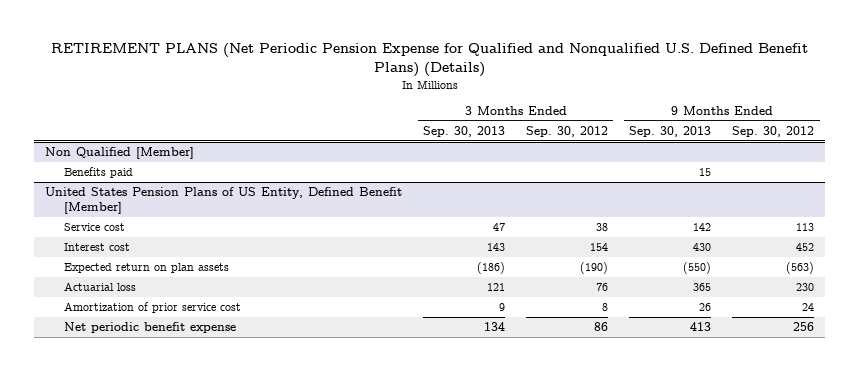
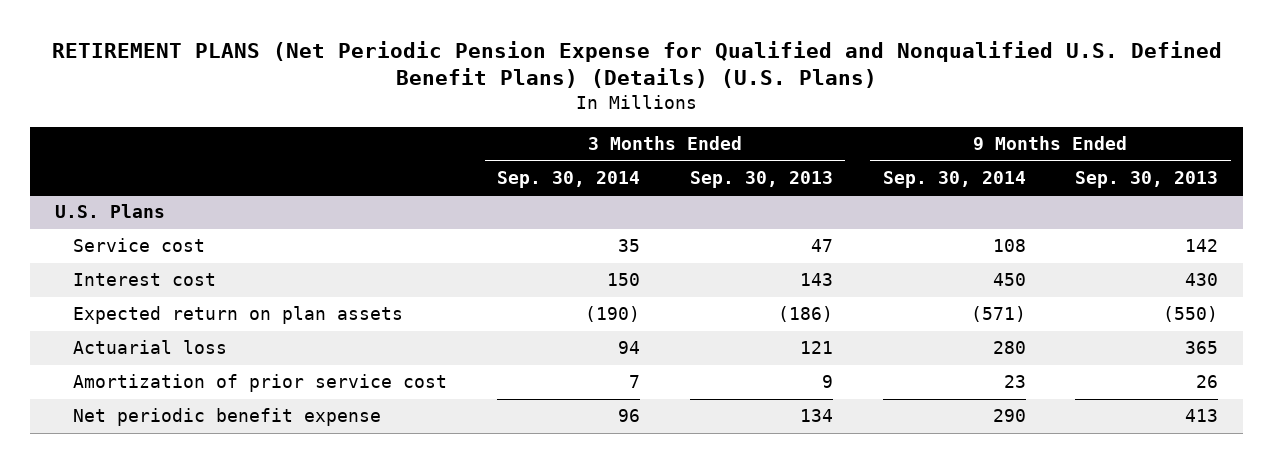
- RETIREMENT PLANS (Net Periodic Pension Expense for Qualified and Nonqualified U.S. Defined Benefit Plans) (Details)
+ RETIREMENT PLANS (Net Periodic Pension Expense for Qualified and Nonqualified U.S. Defined Benefit Plans) (Details) (U.S. Plans)
- | 3 Months Ended Sep. 30, 2013 | 3 Months Ended Sep. 30, 2012 | 9 Months Ended Sep. 30, 2013 | 9 Months Ended Sep. 30, 2012
+ | 3 Months Ended Sep. 30, 2014 | 3 Months Ended Sep. 30, 2013 | 9 Months Ended Sep. 30, 2014 | 9 Months Ended Sep. 30, 2013
- Non Qualified [Member]
- Benefits paid | | | 15 |
- United States Pension Plans of US Entity, Defined Benefit [Member]
+ U.S. Plans

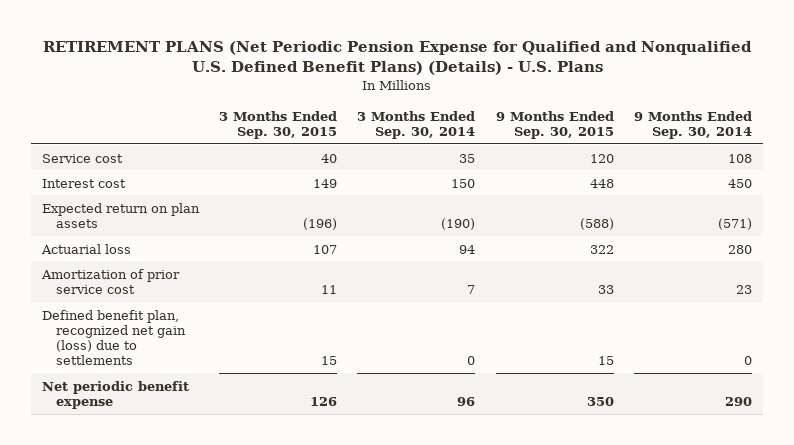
- RETIREMENT PLANS (Net Periodic Pension Expense for Qualified and Nonqualified U.S. Defined Benefit Plans) (Details) (U.S. Plans)
+ RETIREMENT PLANS (Net Periodic Pension Expense for Qualified and Nonqualified U.S. Defined Benefit Plans) (Details) - U.S. Plans
- | 3 Months Ended Sep. 30, 2014 | 3 Months Ended Sep. 30, 2013 | 9 Months Ended Sep. 30, 2014 | 9 Months Ended Sep. 30, 2013
+ | 3 Months Ended Sep. 30, 2015 | 3 Months Ended Sep. 30, 2014 | 9 Months Ended Sep. 30, 2015 | 9 Months Ended Sep. 30, 2014
- U.S. Plans
+ Defined benefit plan, recognized net gain (loss) due to settlements | 15 | 0 | 15 | 0

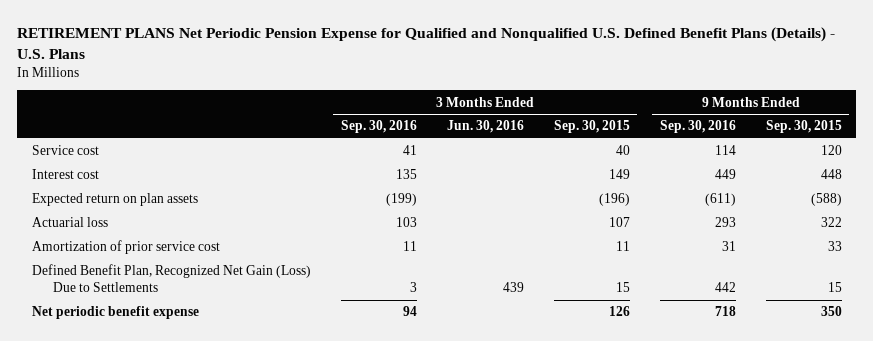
- RETIREMENT PLANS (Net Periodic Pension Expense for Qualified and Nonqualified U.S. Defined Benefit Plans) (Details) - U.S. Plans
+ RETIREMENT PLANS Net Periodic Pension Expense for Qualified and Nonqualified U.S. Defined Benefit Plans (Details) - U.S. Plans
- | 3 Months Ended Sep. 30, 2015 | 3 Months Ended Sep. 30, 2014 | 9 Months Ended Sep. 30, 2015 | 9 Months Ended Sep. 30, 2014
+ | 3 Months Ended Sep. 30, 2016 | 3 Months Ended Jun. 30, 2016 | 3 Months Ended Sep. 30, 2015 | 9 Months Ended Sep. 30, 2016 | 9 Months Ended Sep. 30, 2015
- Defined benefit plan, recognized net gain (loss) due to settlements | 15 | 0 | 15 | 0
+ Defined Benefit Plan, Recognized Net Gain (Loss) Due to Settlements | 3 | 439 | 15 | 442 | 15

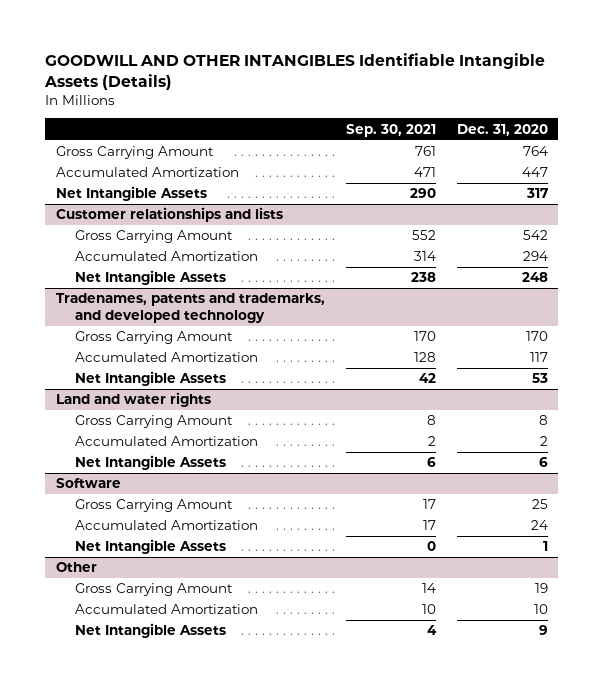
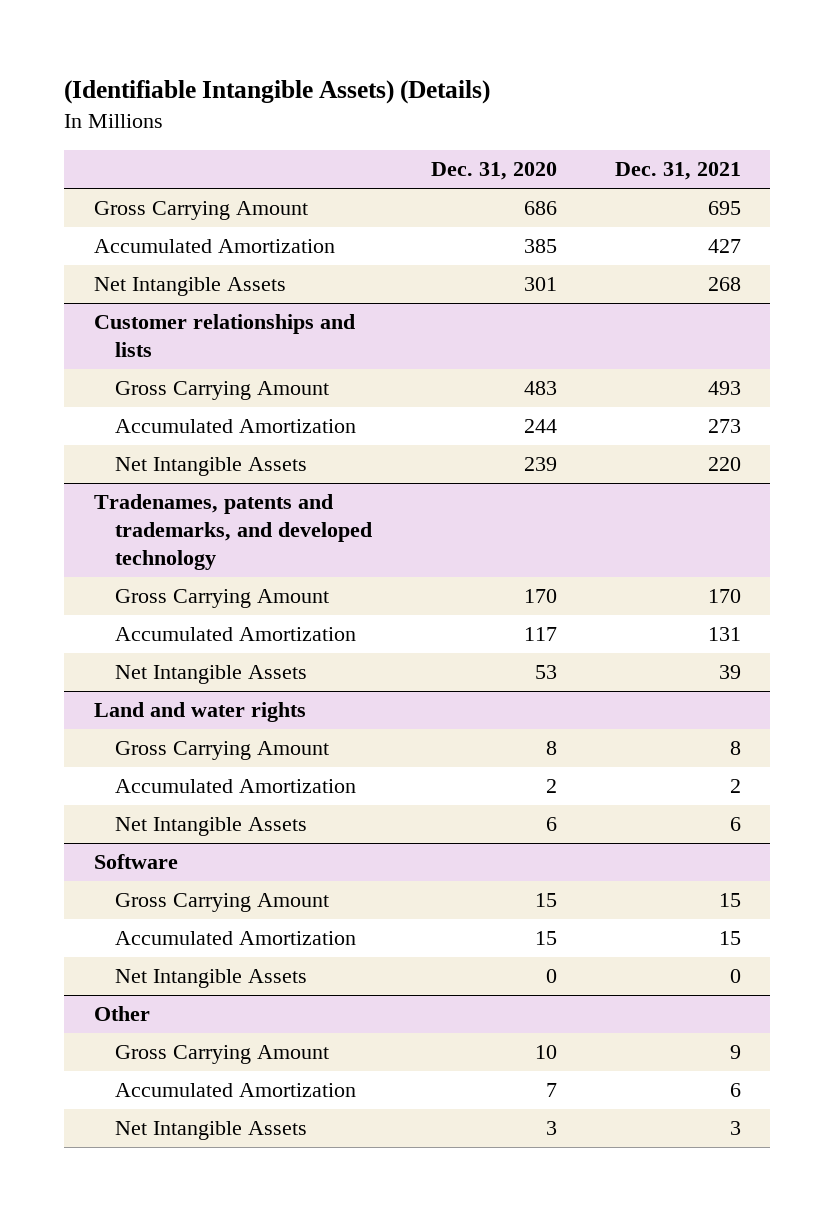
- GOODWILL AND OTHER INTANGIBLES Identifiable Intangible Assets (Details)
+ (Identifiable Intangible Assets) (Details)
- | Sep. 30, 2021 | Dec. 31, 2020
+ | Dec. 31, 2020 | Dec. 31, 2021
- Gross Carrying Amount | 761 | 764
- Accumulated Amortization | 471 | 447
- Net Intangible Assets | 290 | 317
+ Gross Carrying Amount | 686 | 695
+ Accumulated Amortization | 385 | 427
+ Net Intangible Assets | 301 | 268
@ Customer relationships and lists
- Gross Carrying Amount | 552 | 542
- Accumulated Amortization | 314 | 294
- Net Intangible Assets | 238 | 248
+ Gross Carrying Amount | 483 | 493
+ Accumulated Amortization | 244 | 273
+ Net Intangible Assets | 239 | 220
@ Software
- Gross Carrying Amount | 17 | 25
- Accumulated Amortization | 17 | 24
- Net Intangible Assets | 0 | 1
+ Gross Carrying Amount | 15 | 15
+ Accumulated Amortization | 15 | 15
+ Net Intangible Assets | 0 | 0
@ Other
- Gross Carrying Amount | 14 | 19
- Accumulated Amortization | 10 | 10
- Net Intangible Assets | 4 | 9
+ Gross Carrying Amount | 10 | 9
+ Accumulated Amortization | 7 | 6
+ Net Intangible Assets | 3 | 3

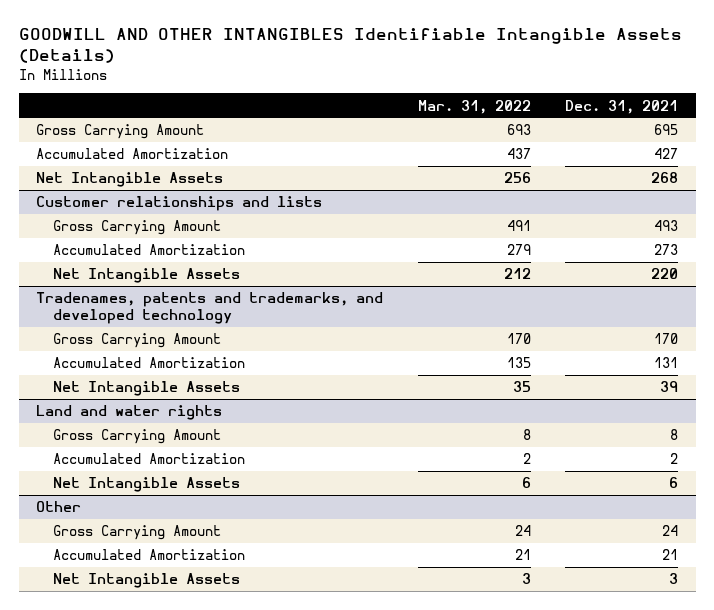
- (Identifiable Intangible Assets) (Details)
+ GOODWILL AND OTHER INTANGIBLES Identifiable Intangible Assets (Details)
- | Dec. 31, 2020 | Dec. 31, 2021
+ | Mar. 31, 2022 | Dec. 31, 2021
- Software
- Gross Carrying Amount | 15 | 15
- Accumulated Amortization | 15 | 15
- Net Intangible Assets | 0 | 0
@ Other
- Gross Carrying Amount | 10 | 9
- Accumulated Amortization | 7 | 6
+ Gross Carrying Amount | 24 | 24
+ Accumulated Amortization | 21 | 21

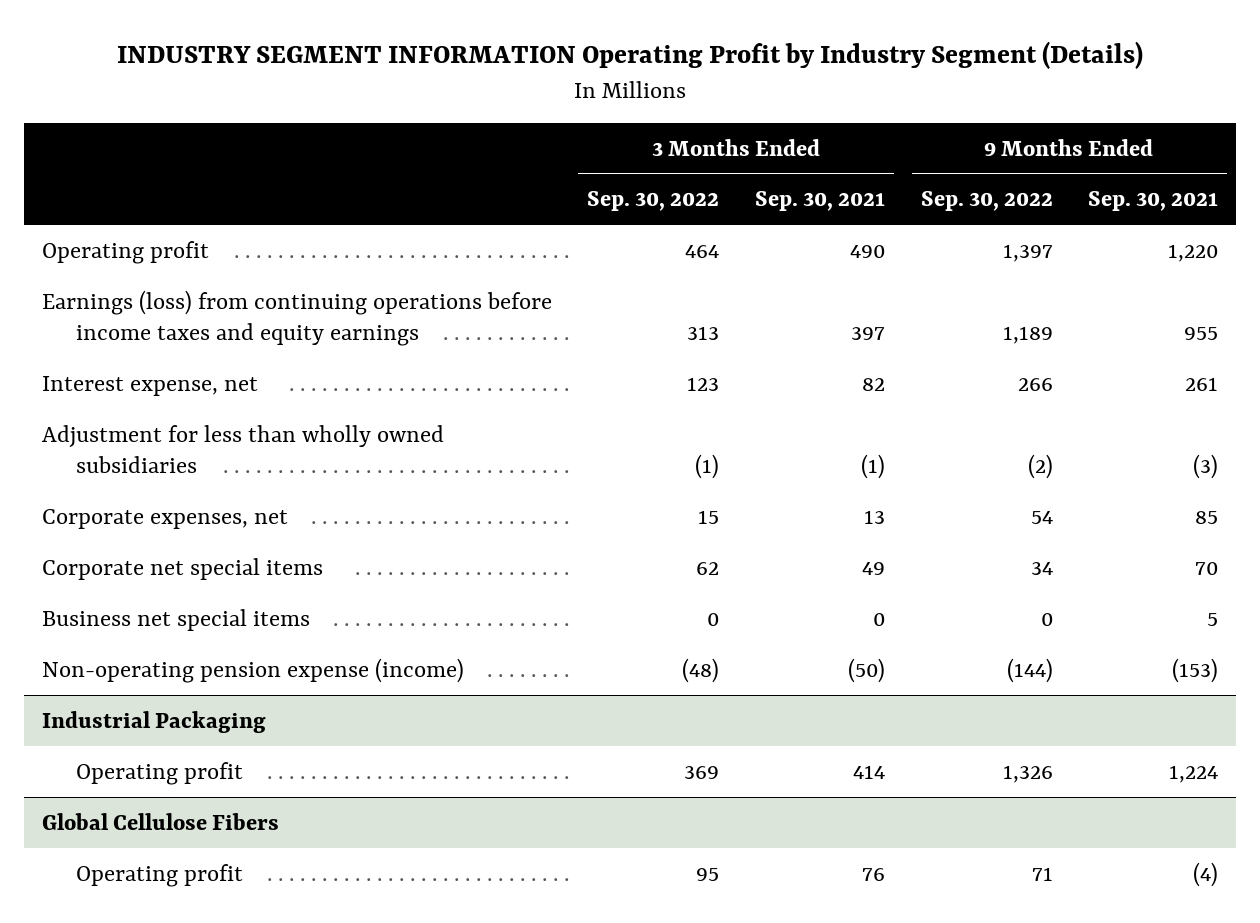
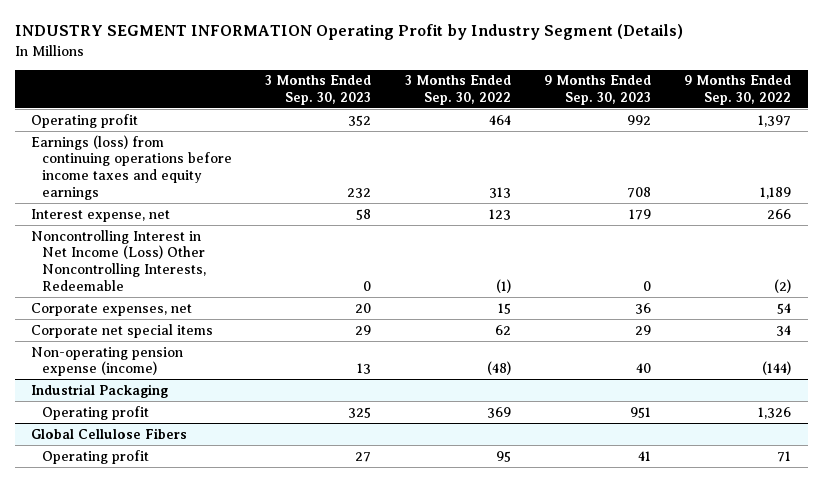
- | 3 Months Ended Sep. 30, 2022 | 3 Months Ended Sep. 30, 2021 | 9 Months Ended Sep. 30, 2022 | 9 Months Ended Sep. 30, 2021
+ | 3 Months Ended Sep. 30, 2023 | 3 Months Ended Sep. 30, 2022 | 9 Months Ended Sep. 30, 2023 | 9 Months Ended Sep. 30, 2022
- Adjustment for less than wholly owned subsidiaries | (1) | (1) | (2) | (3)
+ Noncontrolling Interest in Net Income (Loss) Other Noncontrolling Interests, Redeemable | 0 | (1) | 0 | (2)
- Business net special items | 0 | 0 | 0 | 5

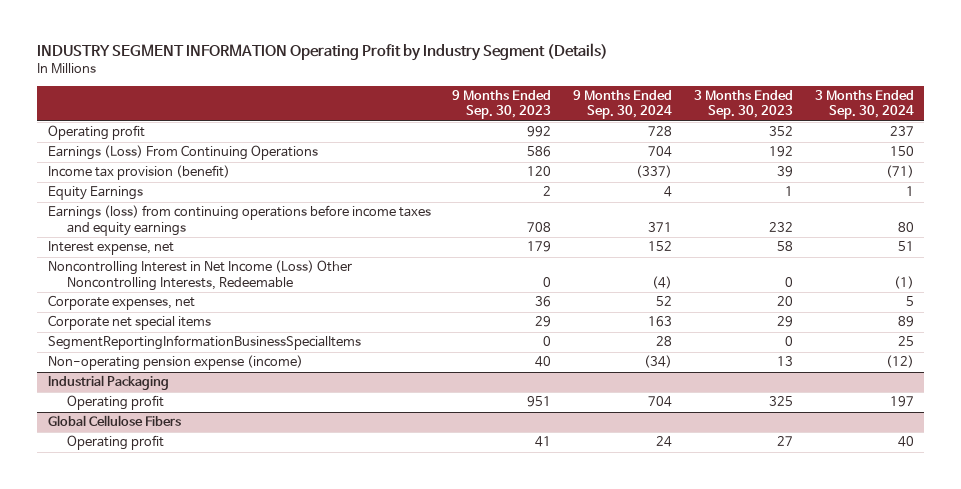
- | 3 Months Ended Sep. 30, 2023 | 3 Months Ended Sep. 30, 2022 | 9 Months Ended Sep. 30, 2023 | 9 Months Ended Sep. 30, 2022
+ | 9 Months Ended Sep. 30, 2023 | 9 Months Ended Sep. 30, 2024 | 3 Months Ended Sep. 30, 2023 | 3 Months Ended Sep. 30, 2024
+ Earnings (Loss) From Continuing Operations | 586 | 704 | 192 | 150
+ Income tax provision (benefit) | 120 | (337) | 39 | (71)
+ Equity Earnings | 2 | 4 | 1 | 1
+ SegmentReportingInformationBusinessSpecialItems | 0 | 28 | 0 | 25

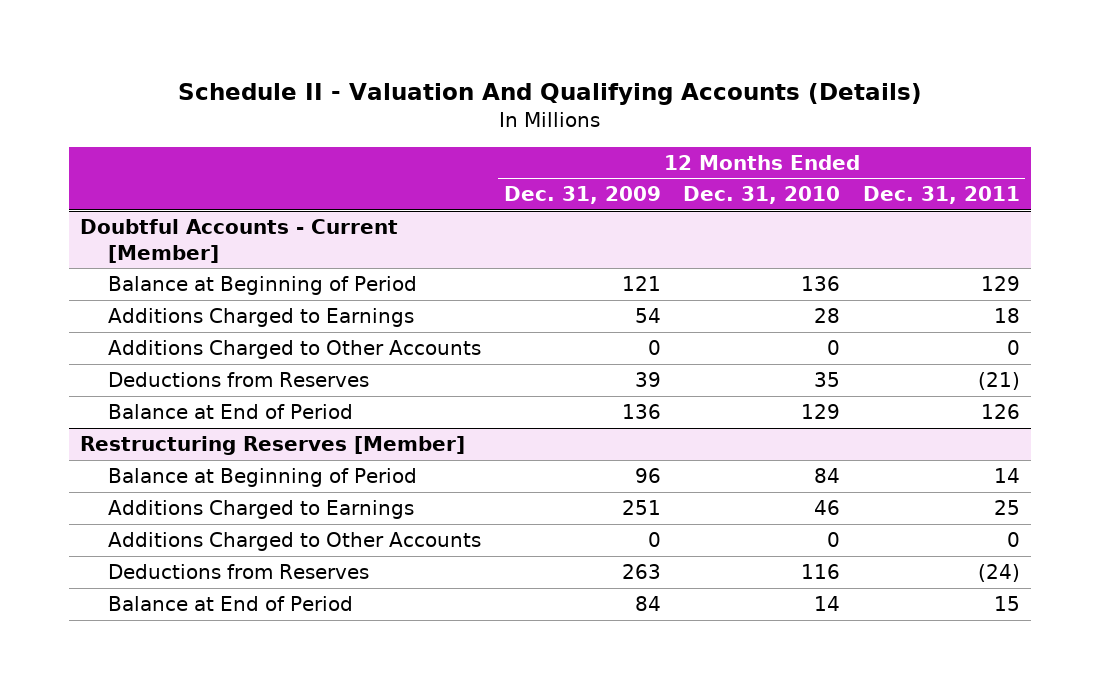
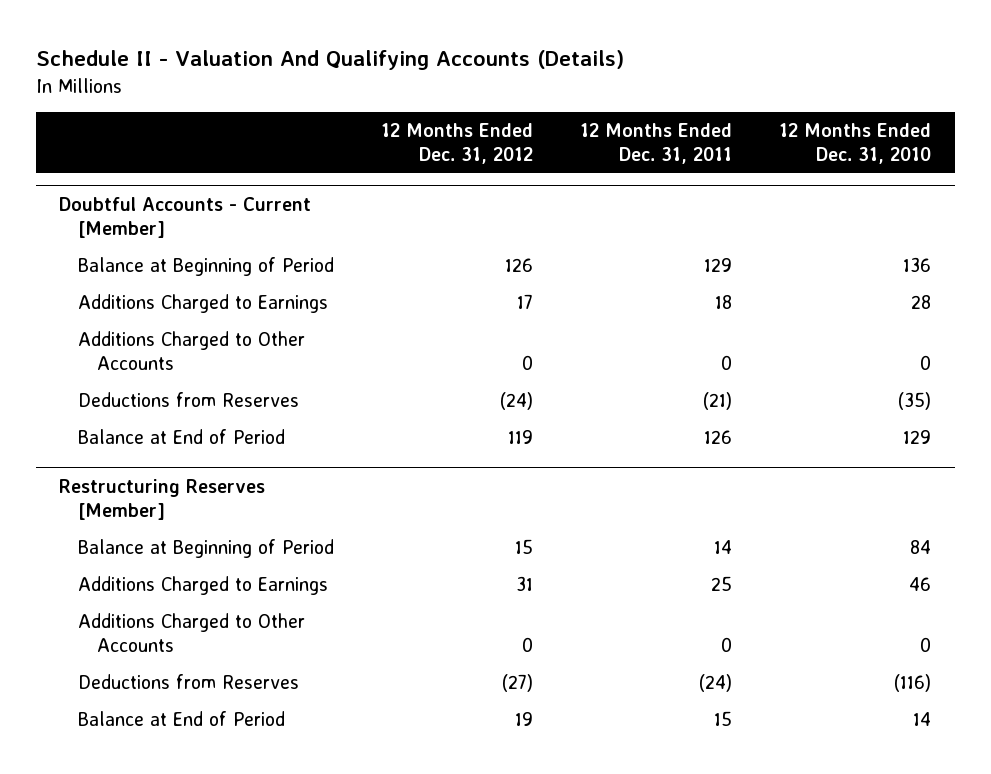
- | 12 Months Ended Dec. 31, 2009 | 12 Months Ended Dec. 31, 2010 | 12 Months Ended Dec. 31, 2011
+ | 12 Months Ended Dec. 31, 2012 | 12 Months Ended Dec. 31, 2011 | 12 Months Ended Dec. 31, 2010
@ Doubtful Accounts - Current [Member]
- Deductions from Reserves | 39 | 35 | (21)
+ Deductions from Reserves | (24) | (21) | (35)
@ Restructuring Reserves [Member]
- Deductions from Reserves | 263 | 116 | (24)
+ Deductions from Reserves | (27) | (24) | (116)

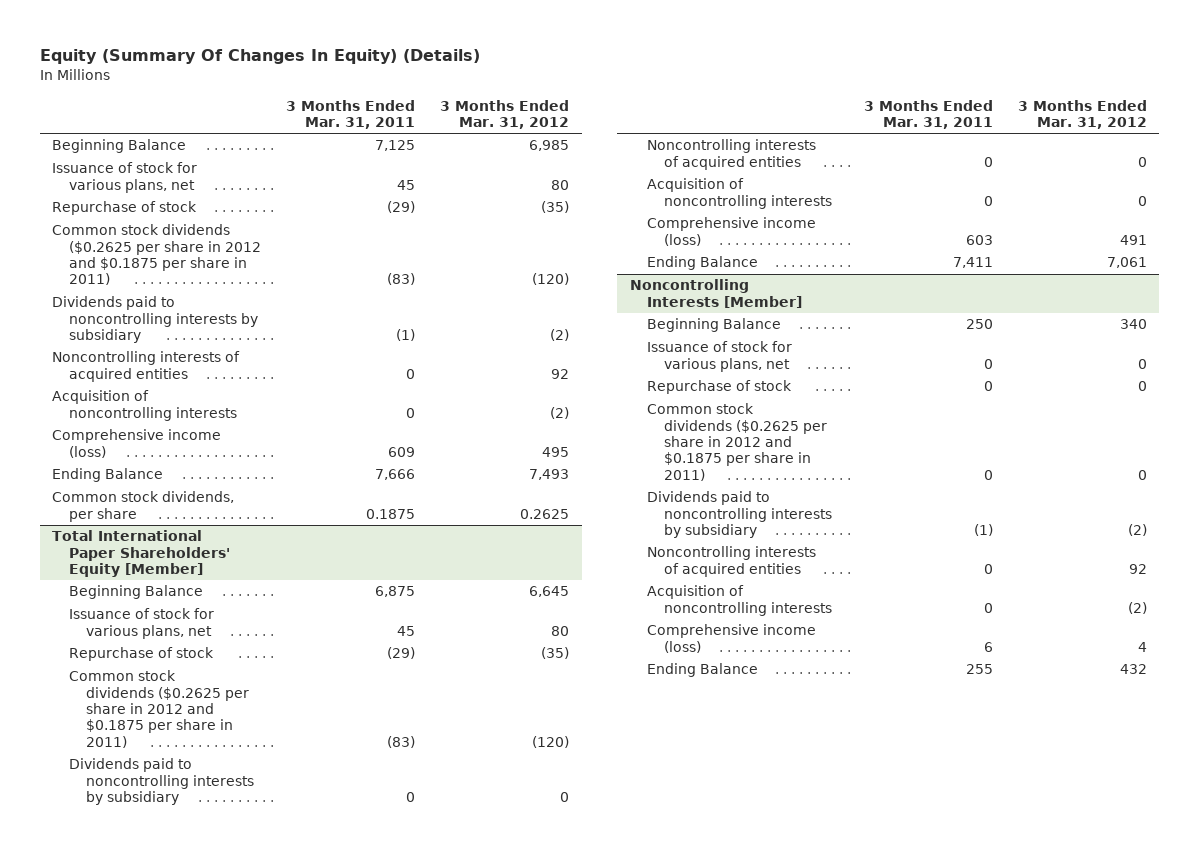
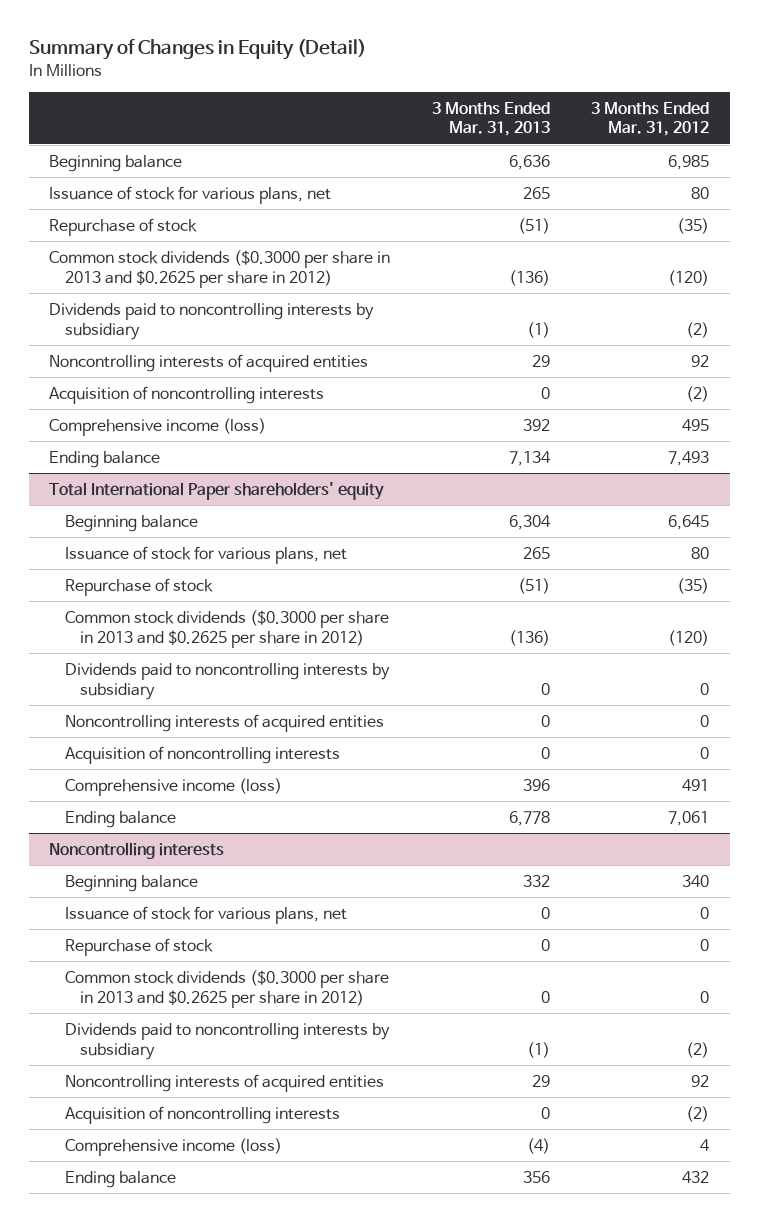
- Equity (Summary Of Changes In Equity) (Details)
+ Summary of Changes in Equity (Detail)
- | 3 Months Ended Mar. 31, 2011 | 3 Months Ended Mar. 31, 2012
+ | 3 Months Ended Mar. 31, 2013 | 3 Months Ended Mar. 31, 2012
- Beginning Balance | 7,125 | 6,985
+ Beginning balance | 6,636 | 6,985
- Common stock dividends ($0.2625 per share in 2012 and $0.1875 per share in 2011) | (83) | (120)
+ Common stock dividends ($0.3000 per share in 2013 and $0.2625 per share in 2012) | (136) | (120)
- Ending Balance | 7,666 | 7,493
- Common stock dividends, per share | 0.1875 | 0.2625
- Total International Paper Shareholders' Equity [Member]
- Beginning Balance | 6,875 | 6,645
+ Ending balance | 7,134 | 7,493
+ Total International Paper shareholders' equity
+ Beginning balance | 6,304 | 6,645
- Common stock dividends ($0.2625 per share in 2012 and $0.1875 per share in 2011) | (83) | (120)
+ Common stock dividends ($0.3000 per share in 2013 and $0.2625 per share in 2012) | (136) | (120)
- Ending Balance | 7,411 | 7,061
- Noncontrolling Interests [Member]
- Beginning Balance | 250 | 340
+ Ending balance | 6,778 | 7,061
+ Noncontrolling interests
+ Beginning balance | 332 | 340
- Common stock dividends ($0.2625 per share in 2012 and $0.1875 per share in 2011) | 0 | 0
+ Common stock dividends ($0.3000 per share in 2013 and $0.2625 per share in 2012) | 0 | 0
- Ending Balance | 255 | 432
+ Ending balance | 356 | 432

